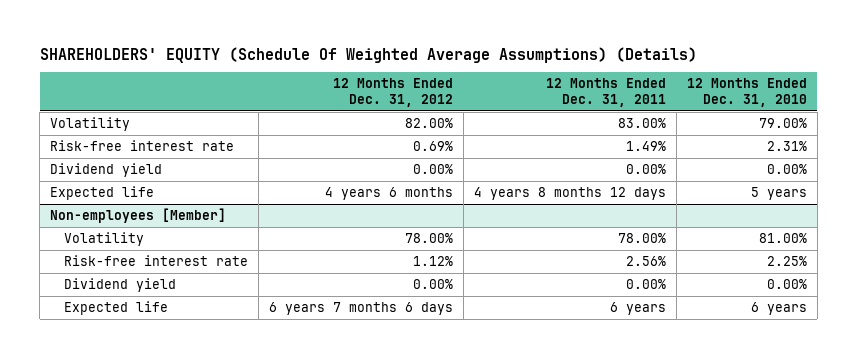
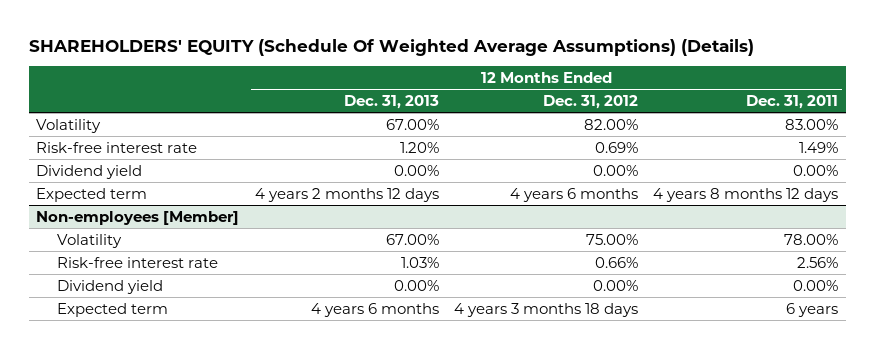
- | 12 Months Ended Dec. 31, 2012 | 12 Months Ended Dec. 31, 2011 | 12 Months Ended Dec. 31, 2010
+ | 12 Months Ended Dec. 31, 2013 | 12 Months Ended Dec. 31, 2012 | 12 Months Ended Dec. 31, 2011
- Expected life | 4 years 6 months | 4 years 8 months 12 days | 5 years
+ Expected term | 4 years 2 months 12 days | 4 years 6 months | 4 years 8 months 12 days
@ Non-employees [Member]
- Volatility | 78.00% | 78.00% | 81.00%
- Risk-free interest rate | 1.12% | 2.56% | 2.25%
+ Volatility | 67.00% | 75.00% | 78.00%
+ Risk-free interest rate | 1.03% | 0.66% | 2.56%
- Expected life | 6 years 7 months 6 days | 6 years | 6 years
+ Expected term | 4 years 6 months | 4 years 3 months 18 days | 6 years

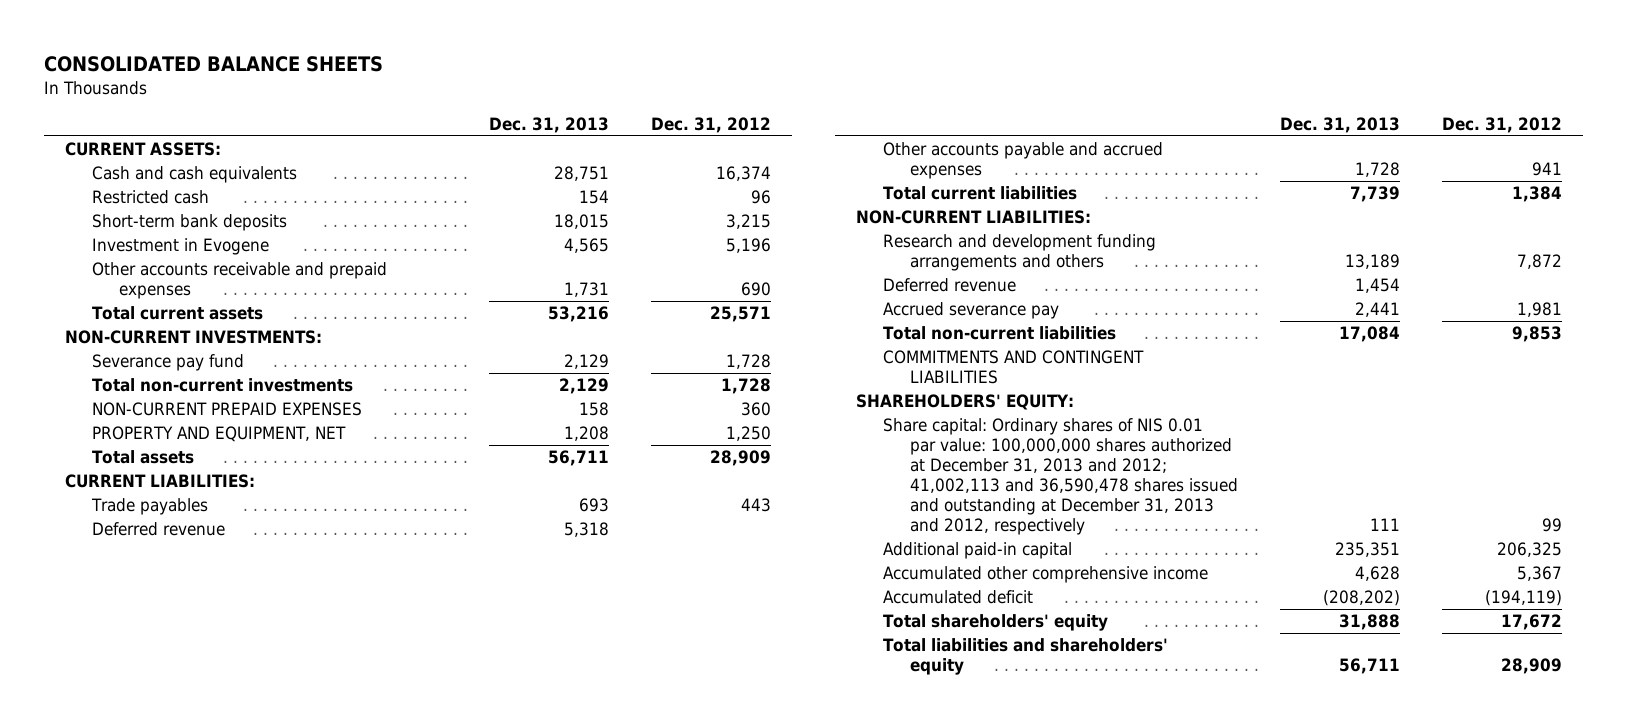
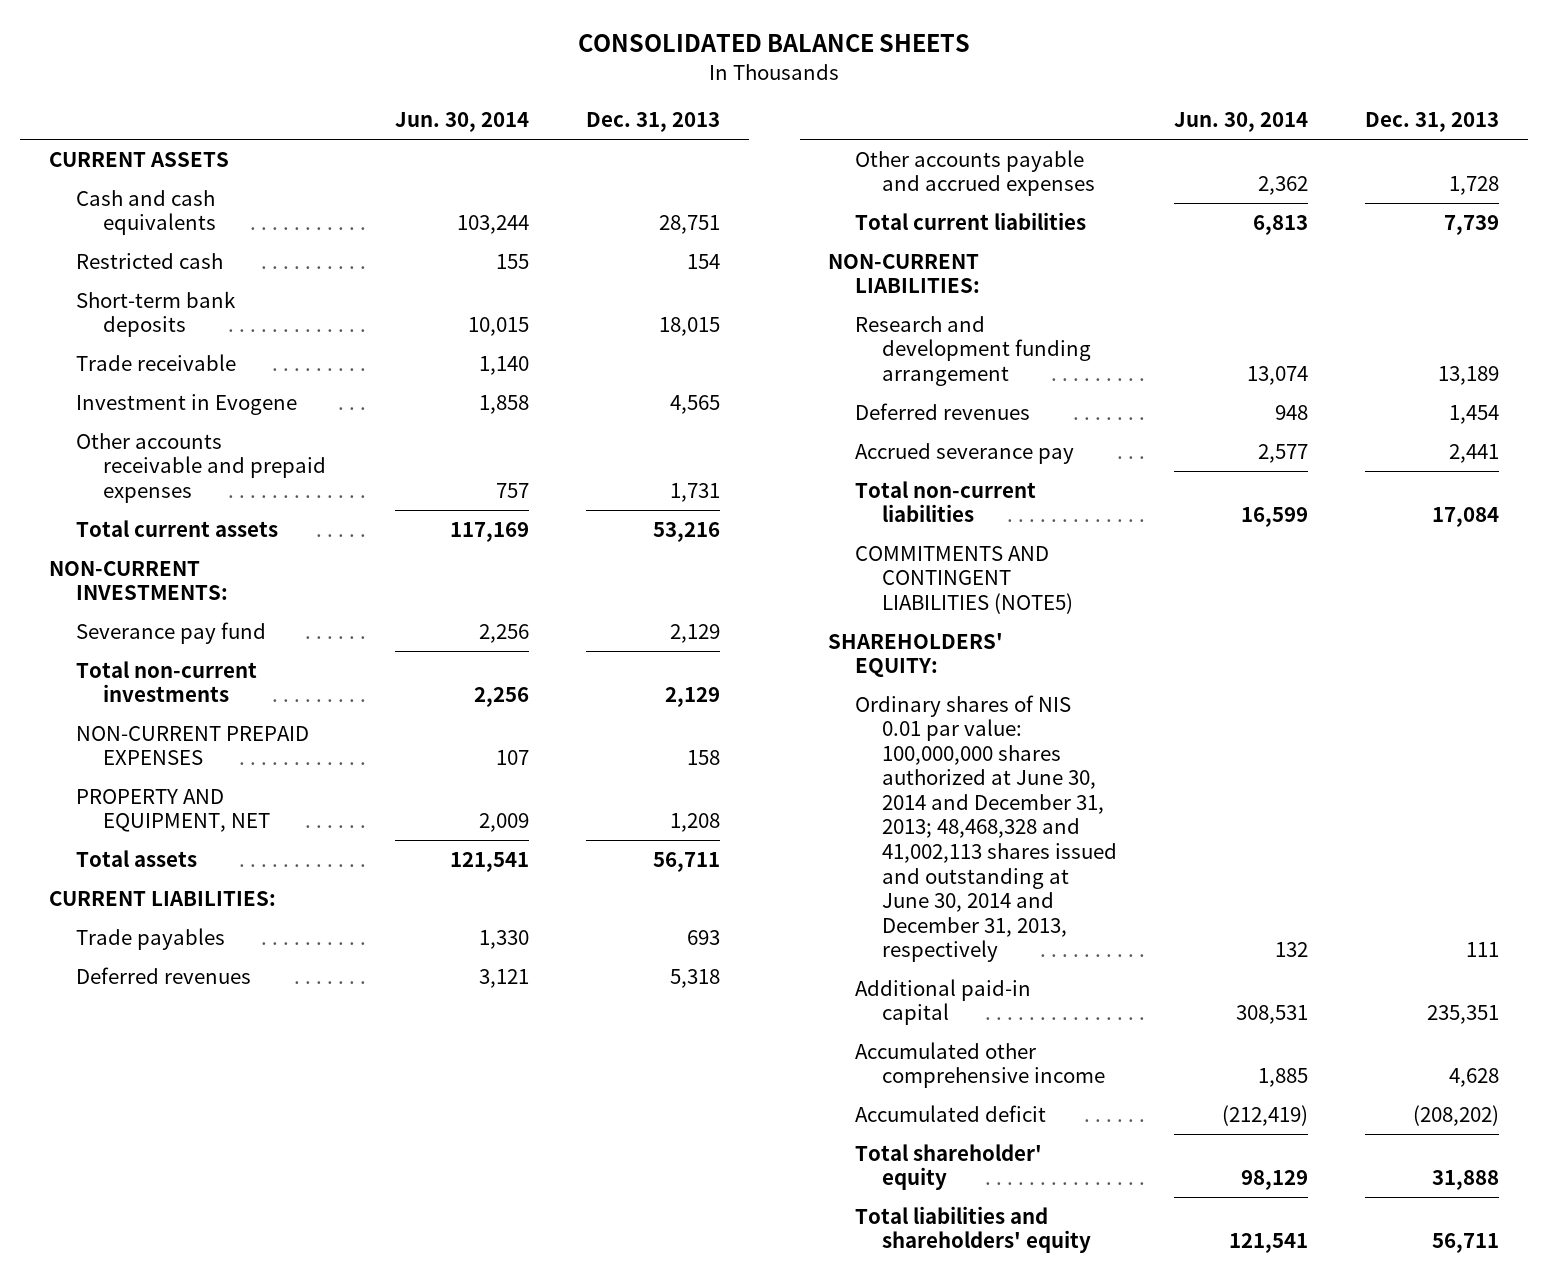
- | Dec. 31, 2013 | Dec. 31, 2012
+ | Jun. 30, 2014 | Dec. 31, 2013
- CURRENT ASSETS:
+ CURRENT ASSETS
+ Trade receivable | 1,140 |
- Deferred revenue | 5,318 |
+ Deferred revenues | 3,121 | 5,318
- Research and development funding arrangements and others | 13,189 | 7,872
- Deferred revenue | 1,454 |
+ Research and development funding arrangement | 13,074 | 13,189
+ Deferred revenues | 948 | 1,454
- COMMITMENTS AND CONTINGENT LIABILITIES
+ COMMITMENTS AND CONTINGENT LIABILITIES (NOTE5)
- Share capital: Ordinary shares of NIS 0.01 par value: 100,000,000 shares authorized at December 31, 2013 and 2012; 41,002,113 and 36,590,478 shares issued and outstanding at December 31, 2013 and 2012, respectively | 111 | 99
+ Ordinary shares of NIS 0.01 par value: 100,000,000 shares authorized at June 30, 2014 and December 31, 2013; 48,468,328 and 41,002,113 shares issued and outstanding at June 30, 2014 and December 31, 2013, respectively | 132 | 111
- Total shareholders' equity | 31,888 | 17,672
+ Total shareholder' equity | 98,129 | 31,888

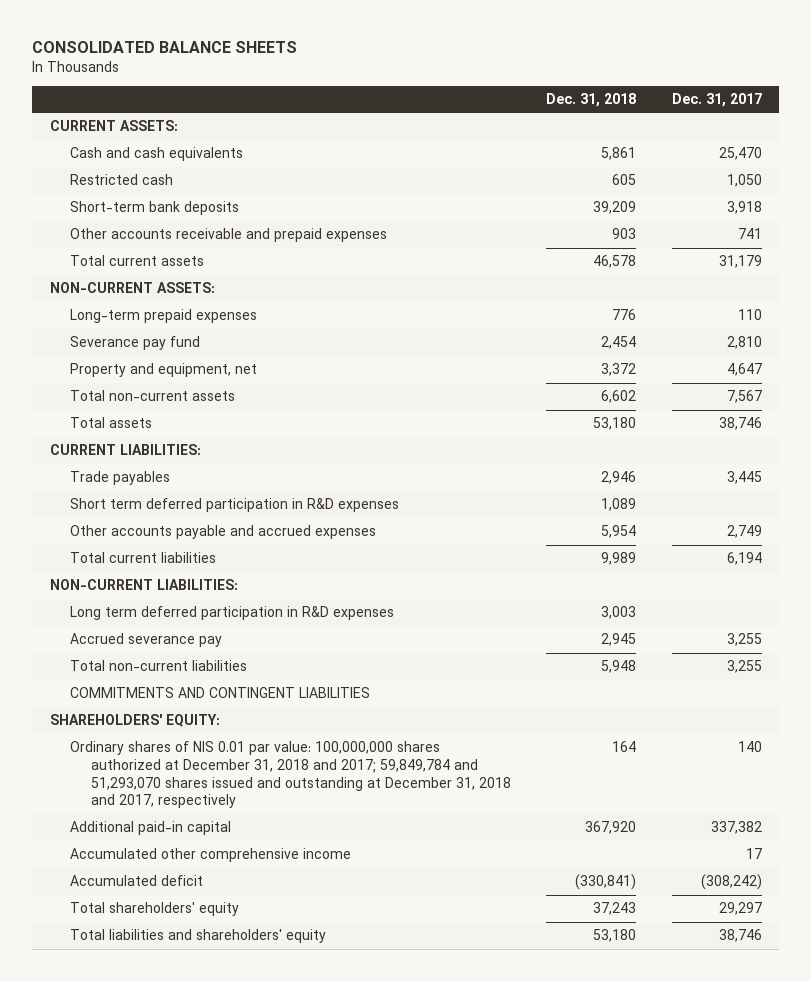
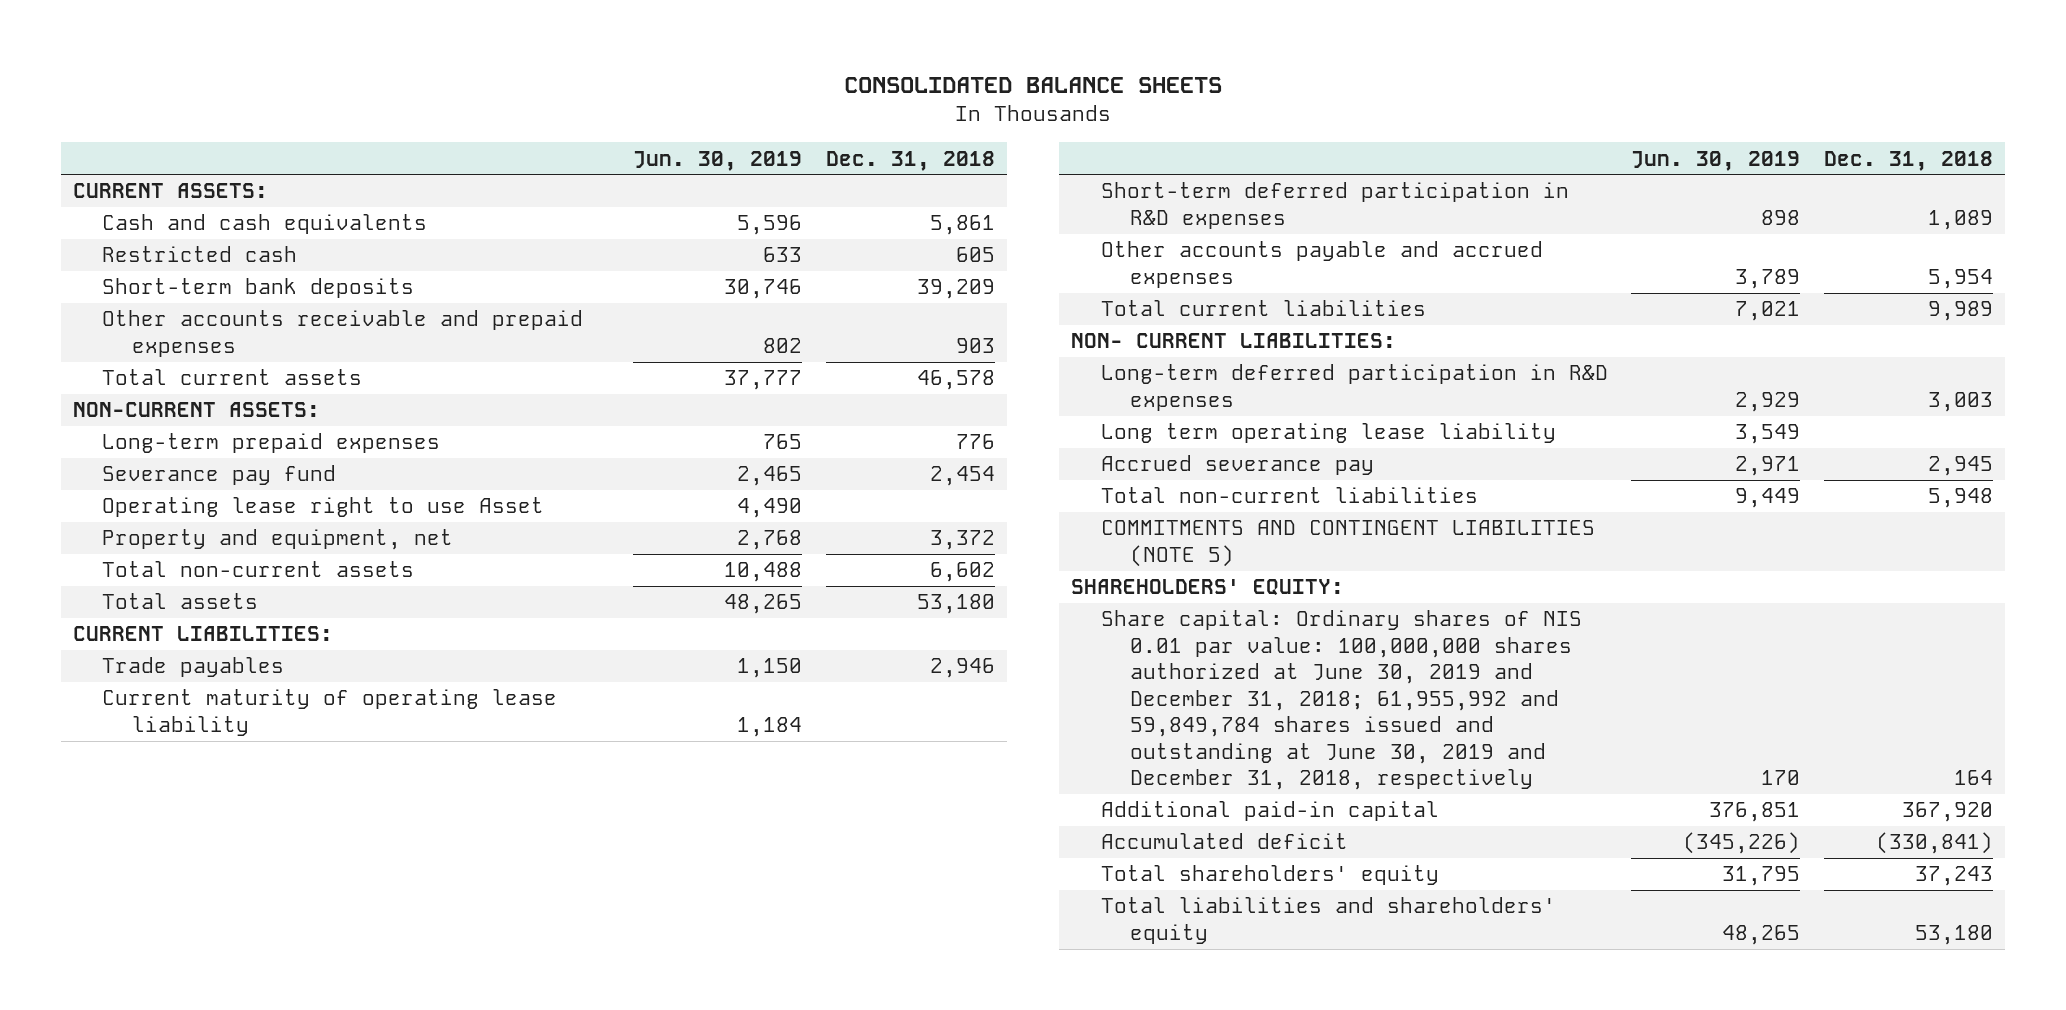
- | Dec. 31, 2018 | Dec. 31, 2017
+ | Jun. 30, 2019 | Dec. 31, 2018
+ Operating lease right to use Asset | 4,490 |
- Short term deferred participation in R&D expenses | 1,089 |
+ Current maturity of operating lease liability | 1,184 |
+ Short-term deferred participation in R&D expenses | 898 | 1,089
- NON-CURRENT LIABILITIES:
- Long term deferred participation in R&D expenses | 3,003 |
+ NON- CURRENT LIABILITIES:
+ Long-term deferred participation in R&D expenses | 2,929 | 3,003
+ Long term operating lease liability | 3,549 |
- COMMITMENTS AND CONTINGENT LIABILITIES
+ COMMITMENTS AND CONTINGENT LIABILITIES (NOTE 5)
- Ordinary shares of NIS 0.01 par value: 100,000,000 shares authorized at December 31, 2018 and 2017; 59,849,784 and 51,293,070 shares issued and outstanding at December 31, 2018 and 2017, respectively | 164 | 140
+ Share capital: Ordinary shares of NIS 0.01 par value: 100,000,000 shares authorized at June 30, 2019 and December 31, 2018; 61,955,992 and 59,849,784 shares issued and outstanding at June 30, 2019 and December 31, 2018, respectively | 170 | 164
- Accumulated other comprehensive income | | 17

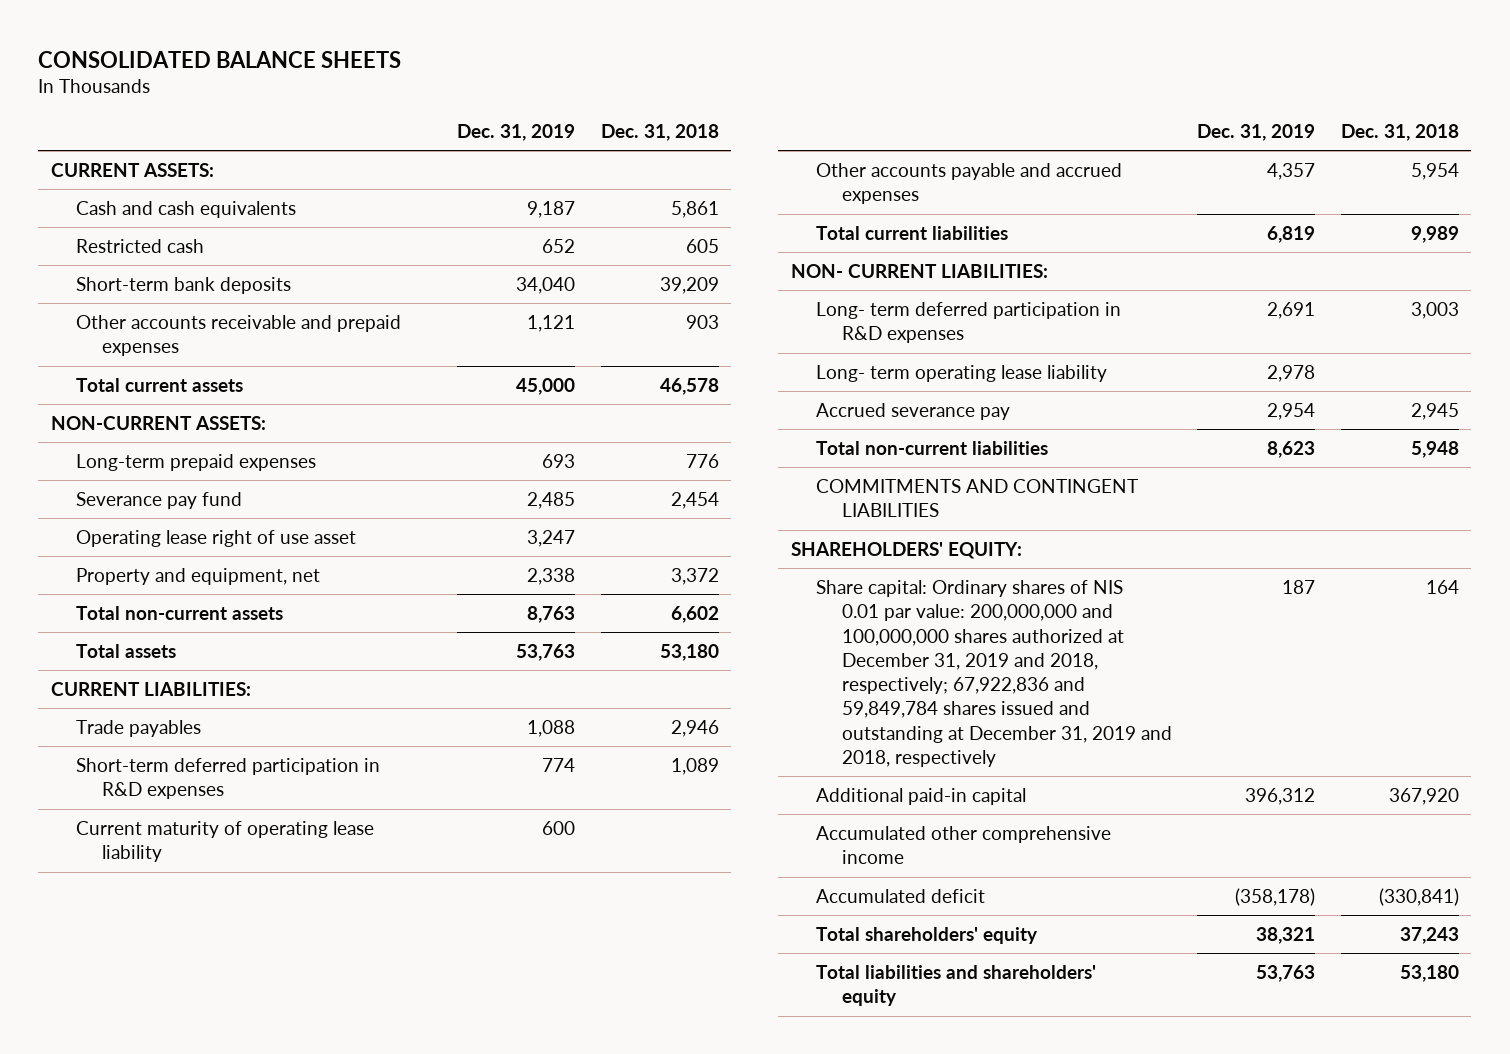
- | Jun. 30, 2019 | Dec. 31, 2018
+ | Dec. 31, 2019 | Dec. 31, 2018
- Operating lease right to use Asset | 4,490 |
+ Operating lease right of use asset | 3,247 |
moved down: Current maturity of operating lease liability | 600 |
- Long-term deferred participation in R&D expenses | 2,929 | 3,003
- Long term operating lease liability | 3,549 |
+ Long- term deferred participation in R&D expenses | 2,691 | 3,003
+ Long- term operating lease liability | 2,978 |
- COMMITMENTS AND CONTINGENT LIABILITIES (NOTE 5)
+ COMMITMENTS AND CONTINGENT LIABILITIES
- Share capital: Ordinary shares of NIS 0.01 par value: 100,000,000 shares authorized at June 30, 2019 and December 31, 2018; 61,955,992 and 59,849,784 shares issued and outstanding at June 30, 2019 and December 31, 2018, respectively | 170 | 164
+ Share capital: Ordinary shares of NIS 0.01 par value: 200,000,000 and 100,000,000 shares authorized at December 31, 2019 and 2018, respectively; 67,922,836 and 59,849,784 shares issued and outstanding at December 31, 2019 and 2018, respectively | 187 | 164
+ Accumulated other comprehensive income

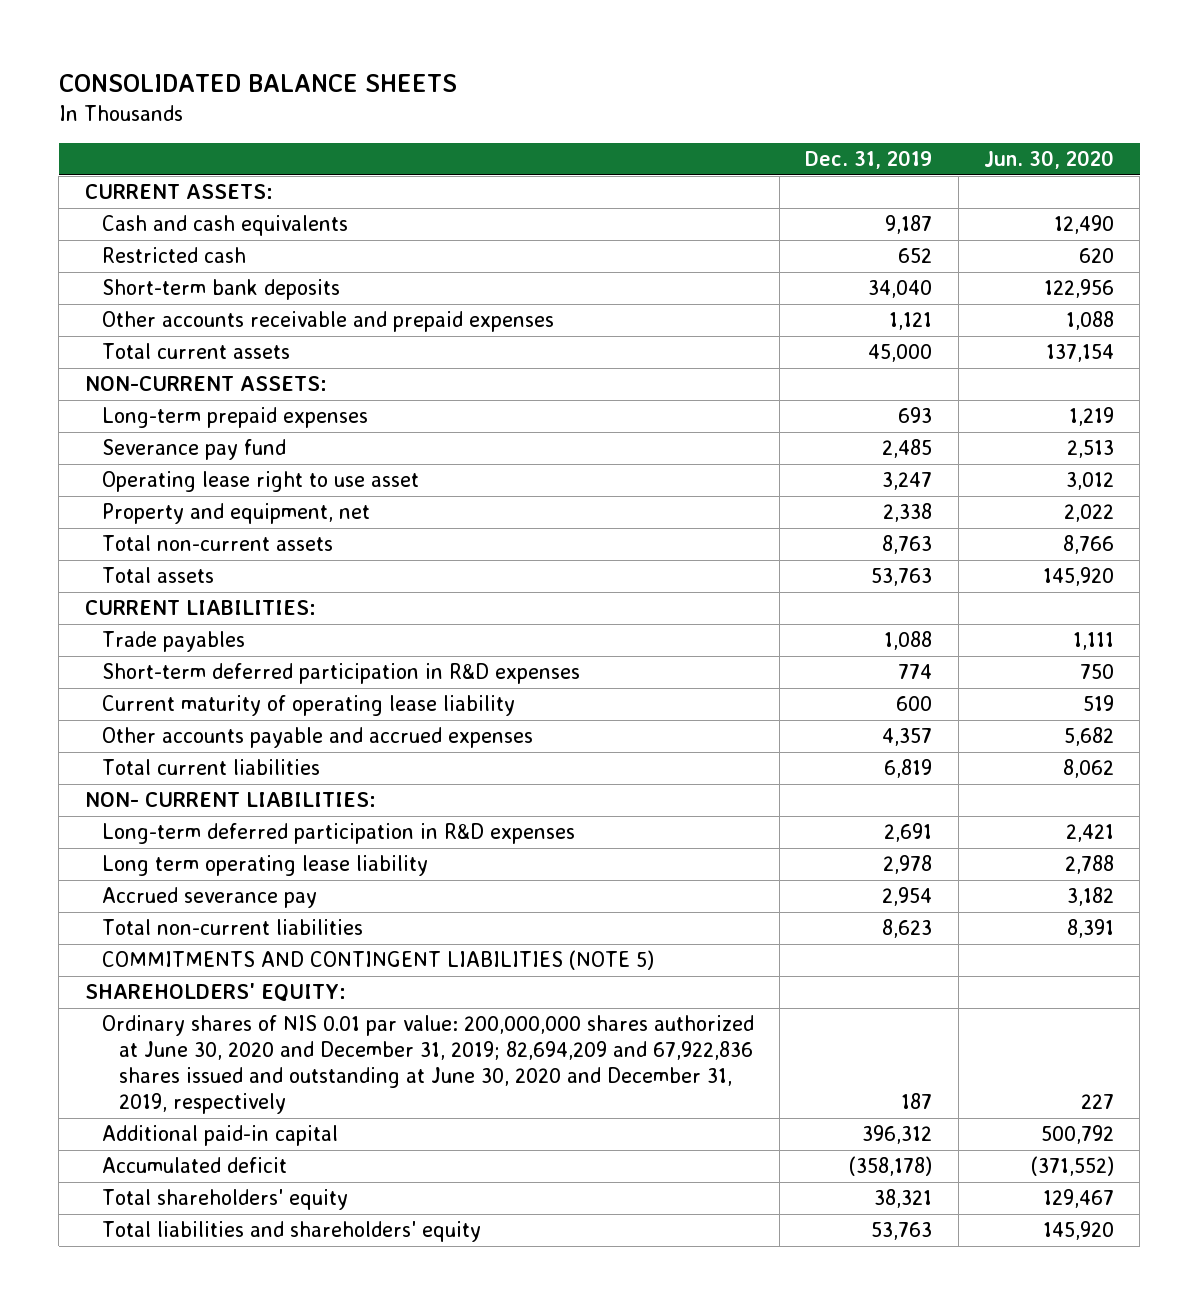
- | Dec. 31, 2019 | Dec. 31, 2018
+ | Dec. 31, 2019 | Jun. 30, 2020
- Operating lease right of use asset | 3,247 |
+ Operating lease right to use asset | 3,247 | 3,012
- Long- term deferred participation in R&D expenses | 2,691 | 3,003
- Long- term operating lease liability | 2,978 |
+ Long-term deferred participation in R&D expenses | 2,691 | 2,421
+ Long term operating lease liability | 2,978 | 2,788
- COMMITMENTS AND CONTINGENT LIABILITIES
+ COMMITMENTS AND CONTINGENT LIABILITIES (NOTE 5)
- Share capital: Ordinary shares of NIS 0.01 par value: 200,000,000 and 100,000,000 shares authorized at December 31, 2019 and 2018, respectively; 67,922,836 and 59,849,784 shares issued and outstanding at December 31, 2019 and 2018, respectively | 187 | 164
+ Ordinary shares of NIS 0.01 par value: 200,000,000 shares authorized at June 30, 2020 and December 31, 2019; 82,694,209 and 67,922,836 shares issued and outstanding at June 30, 2020 and December 31, 2019, respectively | 187 | 227
- Accumulated other comprehensive income

